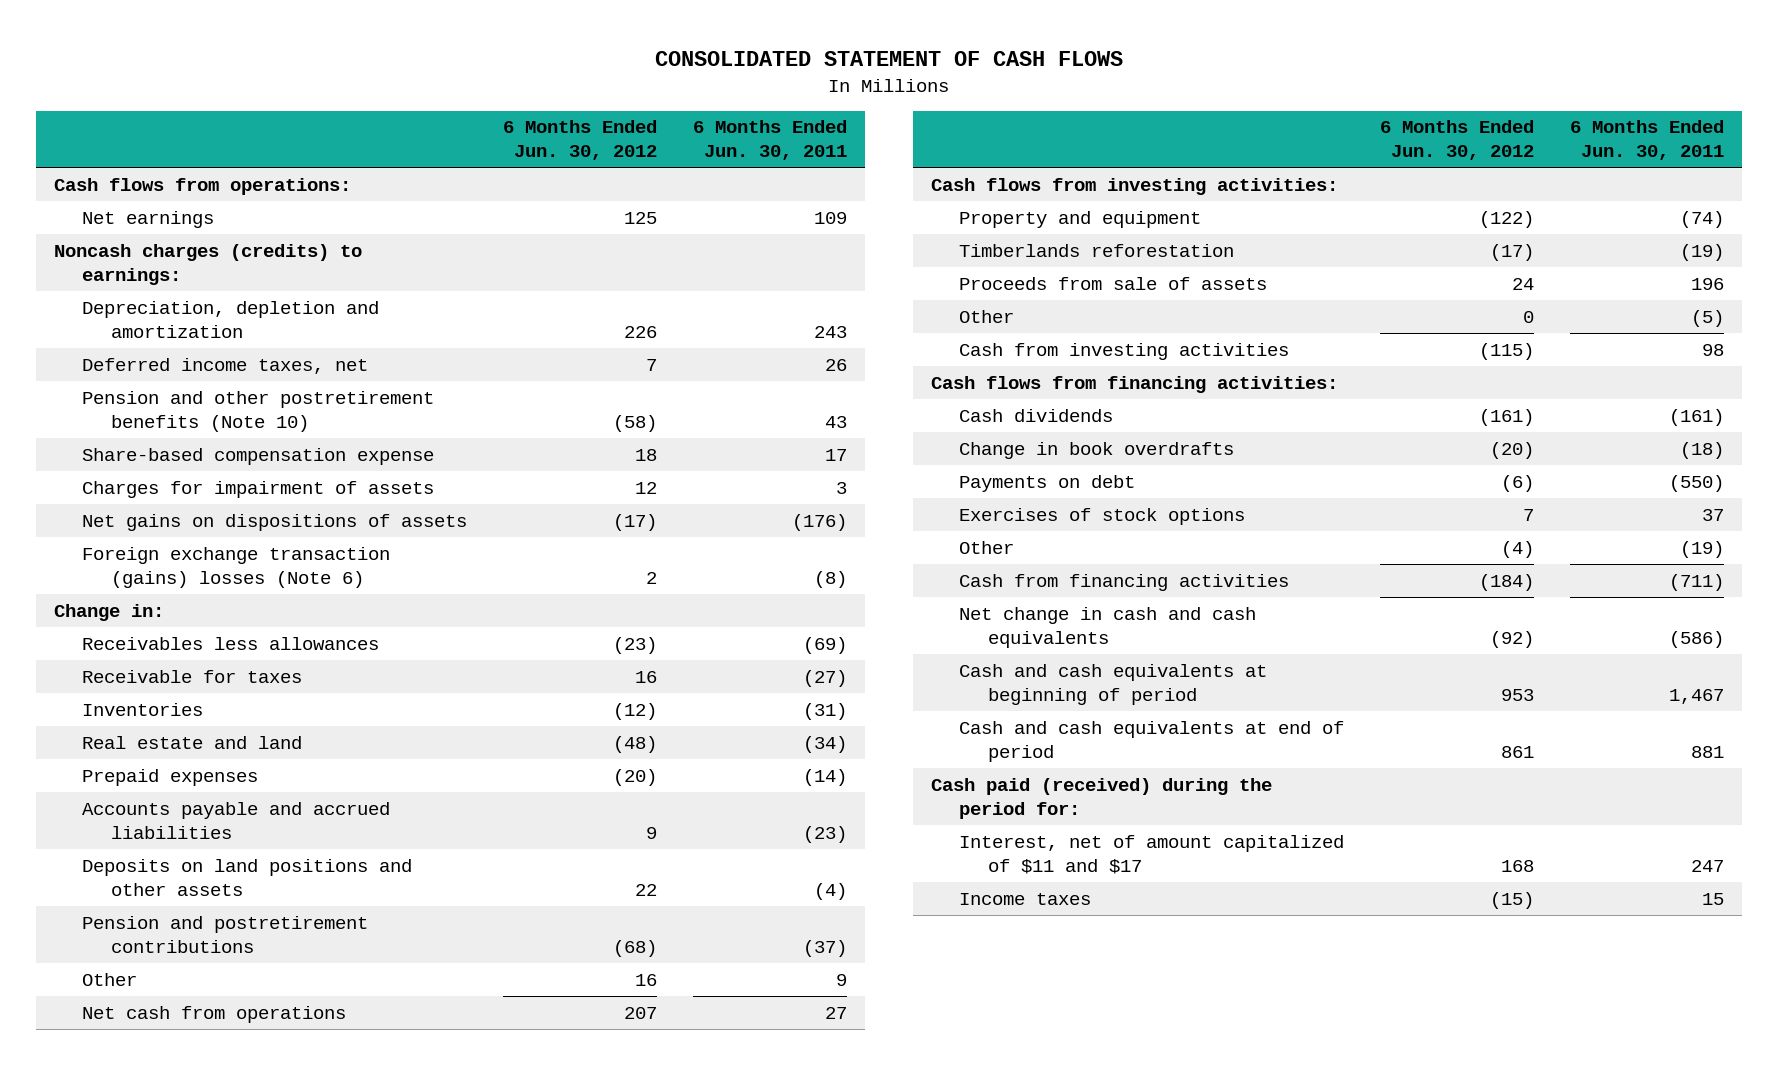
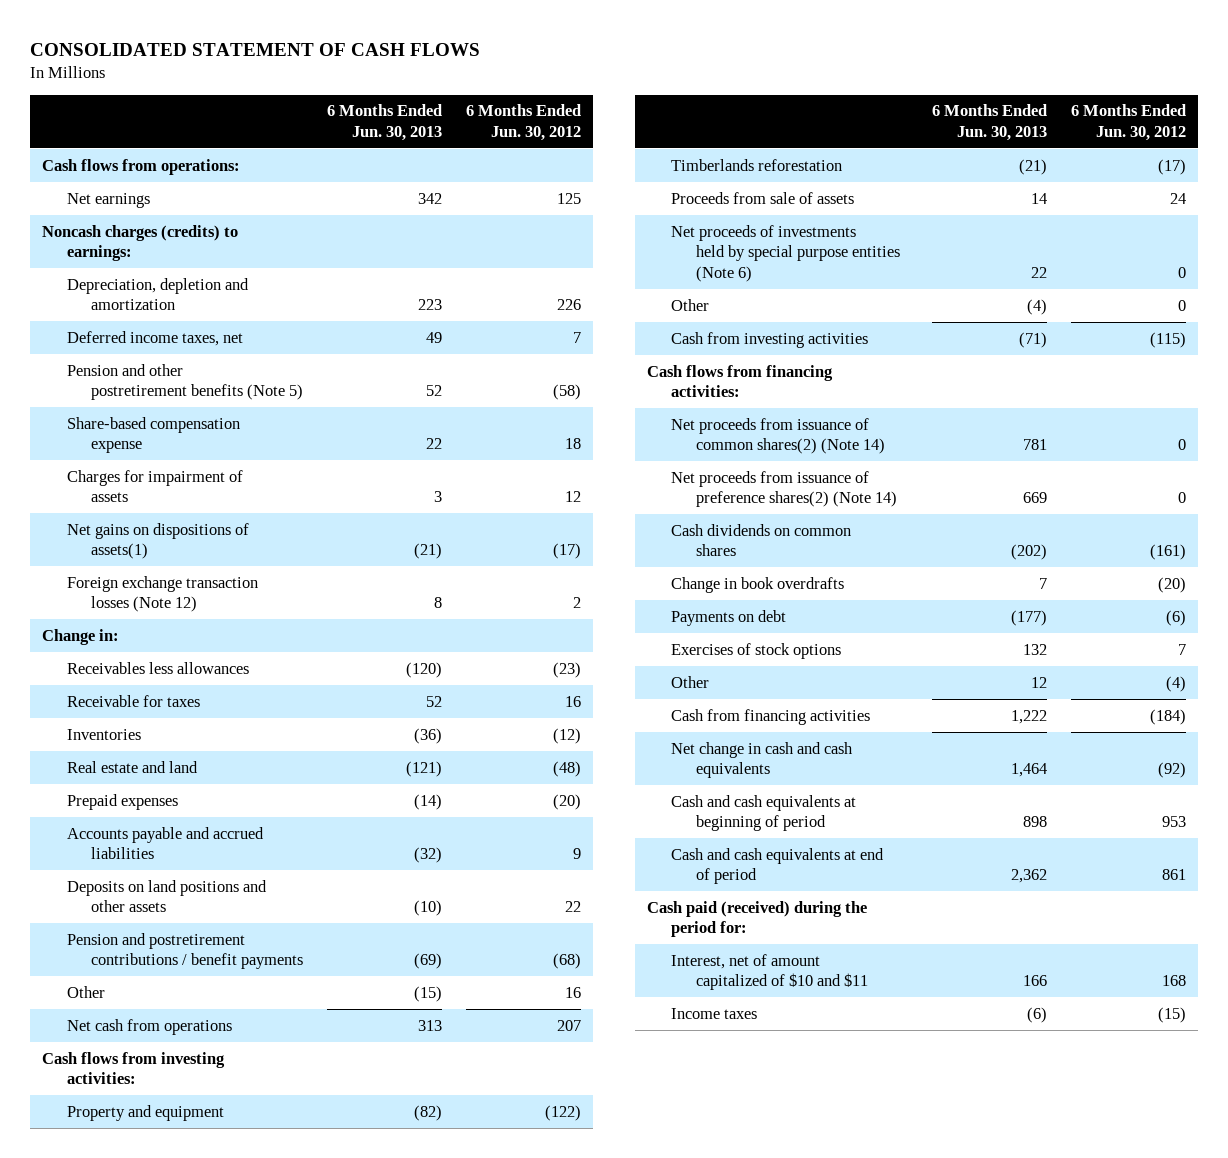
- | 6 Months Ended Jun. 30, 2012 | 6 Months Ended Jun. 30, 2011
+ | 6 Months Ended Jun. 30, 2013 | 6 Months Ended Jun. 30, 2012
- Pension and other postretirement benefits (Note 10) | (58) | 43
+ Pension and other postretirement benefits (Note 5) | 52 | (58)
- Net gains on dispositions of assets | (17) | (176)
- Foreign exchange transaction (gains) losses (Note 6) | 2 | (8)
+ Net gains on dispositions of assets(1) | (21) | (17)
+ Foreign exchange transaction losses (Note 12) | 8 | 2
- Pension and postretirement contributions | (68) | (37)
+ Pension and postretirement contributions / benefit payments | (69) | (68)
+ Net proceeds of investments held by special purpose entities (Note 6) | 22 | 0
- Cash dividends | (161) | (161)
+ Net proceeds from issuance of common shares(2) (Note 14) | 781 | 0
+ Net proceeds from issuance of preference shares(2) (Note 14) | 669 | 0
+ Cash dividends on common shares | (202) | (161)
- Interest, net of amount capitalized of $11 and $17 | 168 | 247
+ Interest, net of amount capitalized of $10 and $11 | 166 | 168

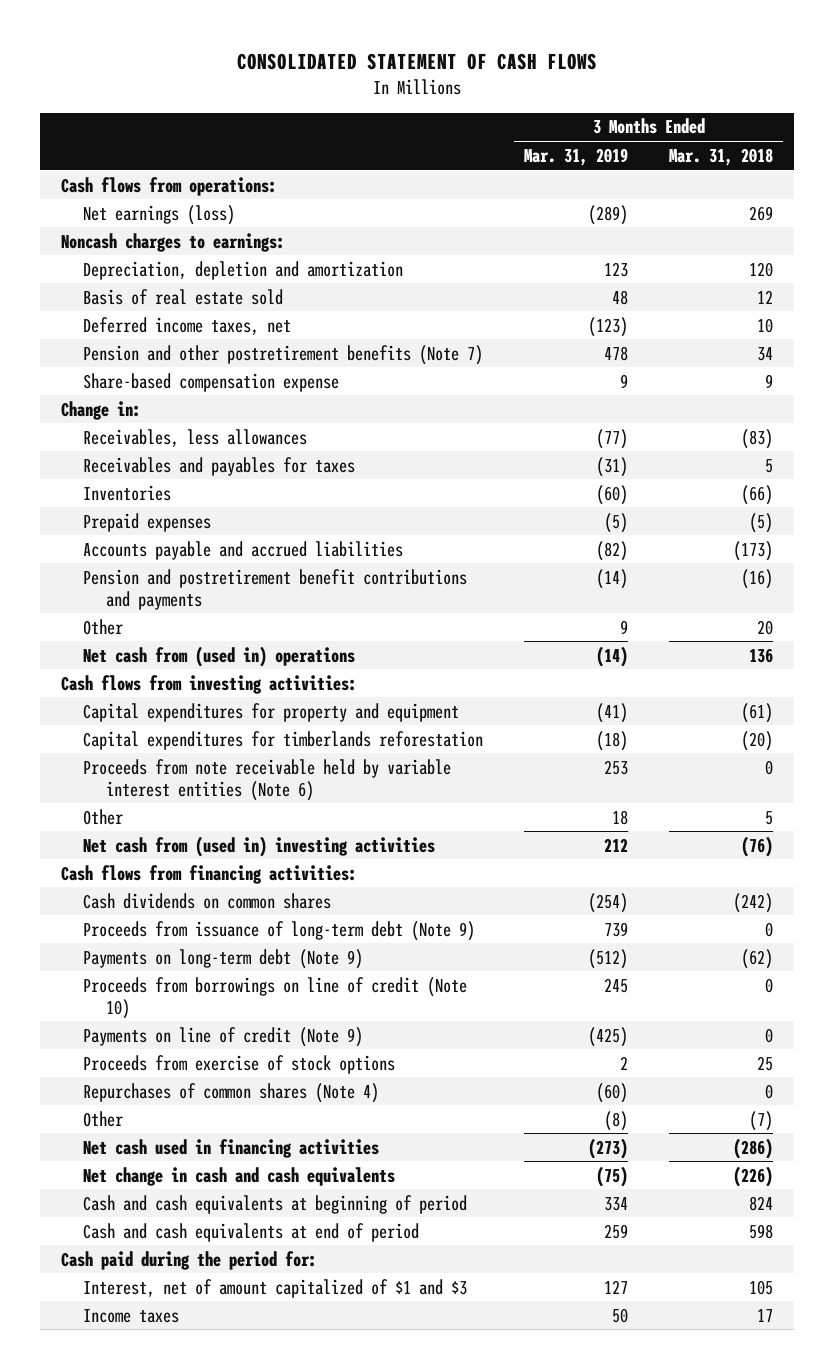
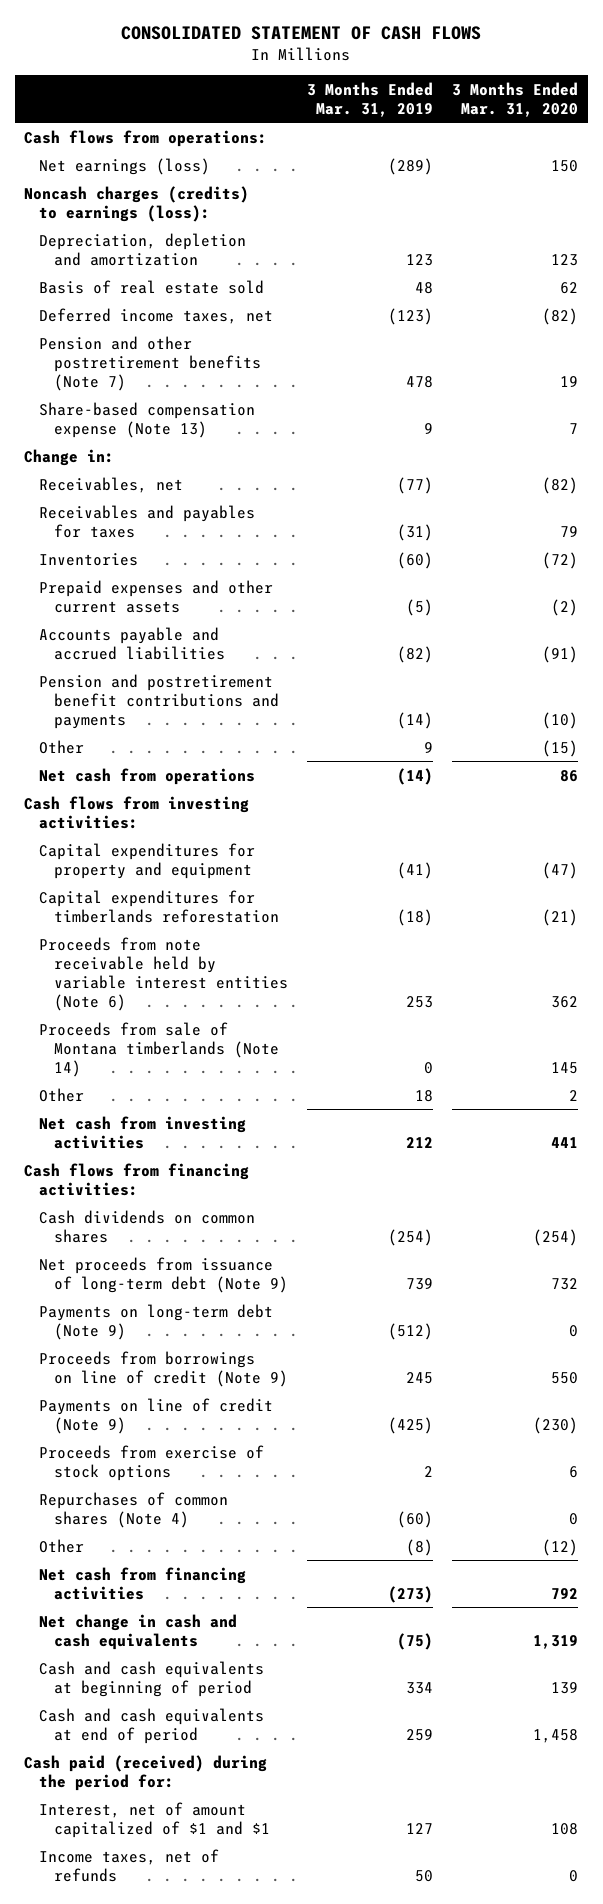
- | 3 Months Ended Mar. 31, 2019 | 3 Months Ended Mar. 31, 2018
+ | 3 Months Ended Mar. 31, 2019 | 3 Months Ended Mar. 31, 2020
- Noncash charges to earnings:
+ Noncash charges (credits) to earnings (loss):
- Share-based compensation expense | 9 | 9
+ Share-based compensation expense (Note 13) | 9 | 7
- Receivables, less allowances | (77) | (83)
+ Receivables, net | (77) | (82)
- Prepaid expenses | (5) | (5)
+ Prepaid expenses and other current assets | (5) | (2)
- Net cash from (used in) operations | (14) | 136
+ Net cash from operations | (14) | 86
+ Proceeds from sale of Montana timberlands (Note 14) | 0 | 145
- Net cash from (used in) investing activities | 212 | (76)
+ Net cash from investing activities | 212 | 441
- Proceeds from issuance of long-term debt (Note 9) | 739 | 0
+ Net proceeds from issuance of long-term debt (Note 9) | 739 | 732
- Proceeds from borrowings on line of credit (Note 10) | 245 | 0
+ Proceeds from borrowings on line of credit (Note 9) | 245 | 550
- Net cash used in financing activities | (273) | (286)
+ Net cash from financing activities | (273) | 792
- Cash paid during the period for:
- Interest, net of amount capitalized of $1 and $3 | 127 | 105
- Income taxes | 50 | 17
+ Cash paid (received) during the period for:
+ Interest, net of amount capitalized of $1 and $1 | 127 | 108
+ Income taxes, net of refunds | 50 | 0

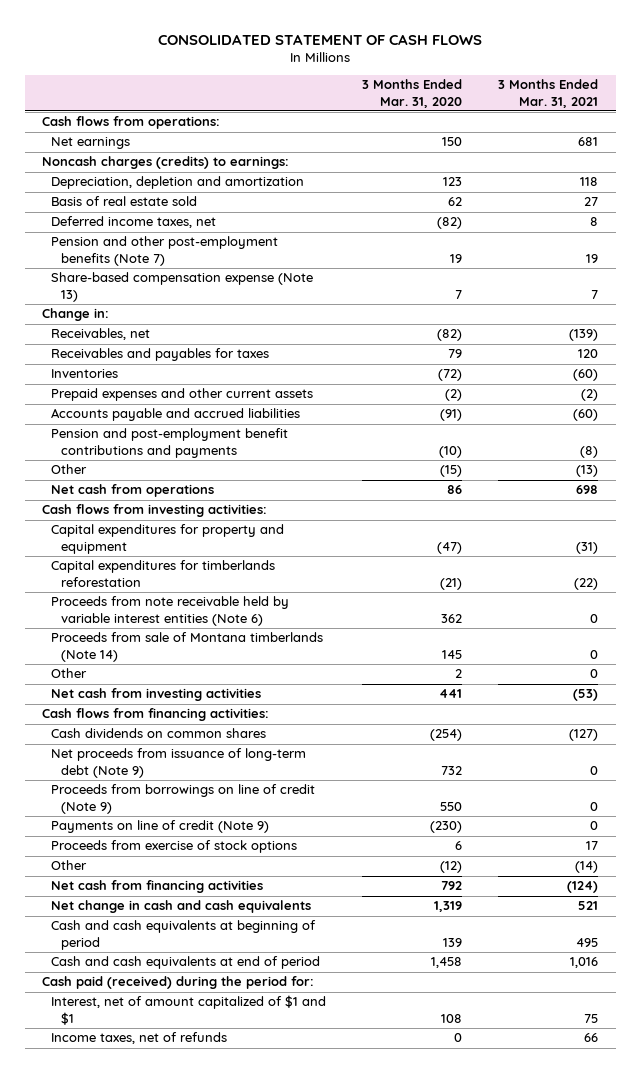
- | 3 Months Ended Mar. 31, 2019 | 3 Months Ended Mar. 31, 2020
+ | 3 Months Ended Mar. 31, 2020 | 3 Months Ended Mar. 31, 2021
- Net earnings (loss) | (289) | 150
- Noncash charges (credits) to earnings (loss):
+ Net earnings | 150 | 681
+ Noncash charges (credits) to earnings:
- Pension and other postretirement benefits (Note 7) | 478 | 19
+ Pension and other post-employment benefits (Note 7) | 19 | 19
- Pension and postretirement benefit contributions and payments | (14) | (10)
+ Pension and post-employment benefit contributions and payments | (10) | (8)
- Payments on long-term debt (Note 9) | (512) | 0
- Repurchases of common shares (Note 4) | (60) | 0

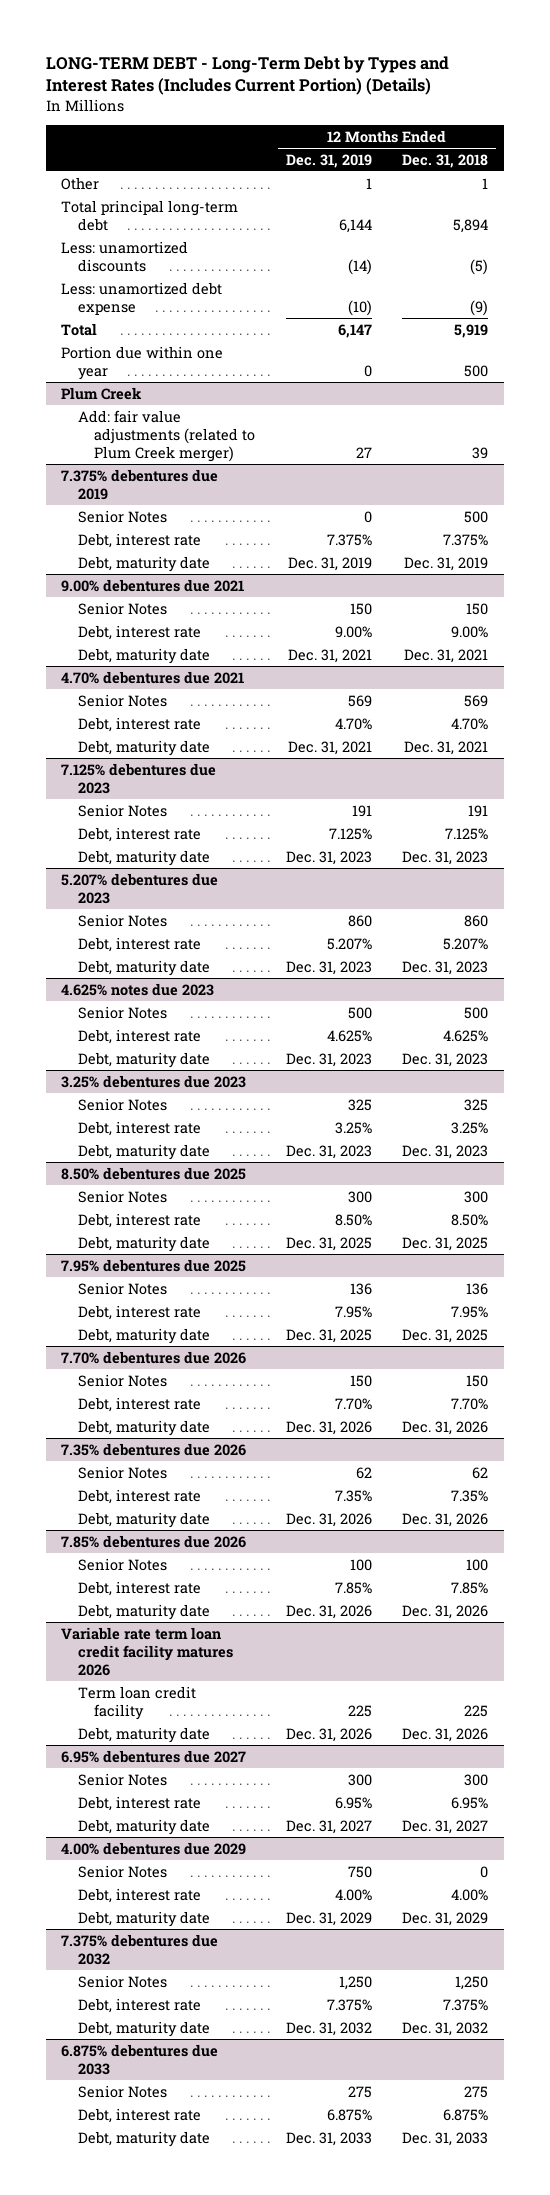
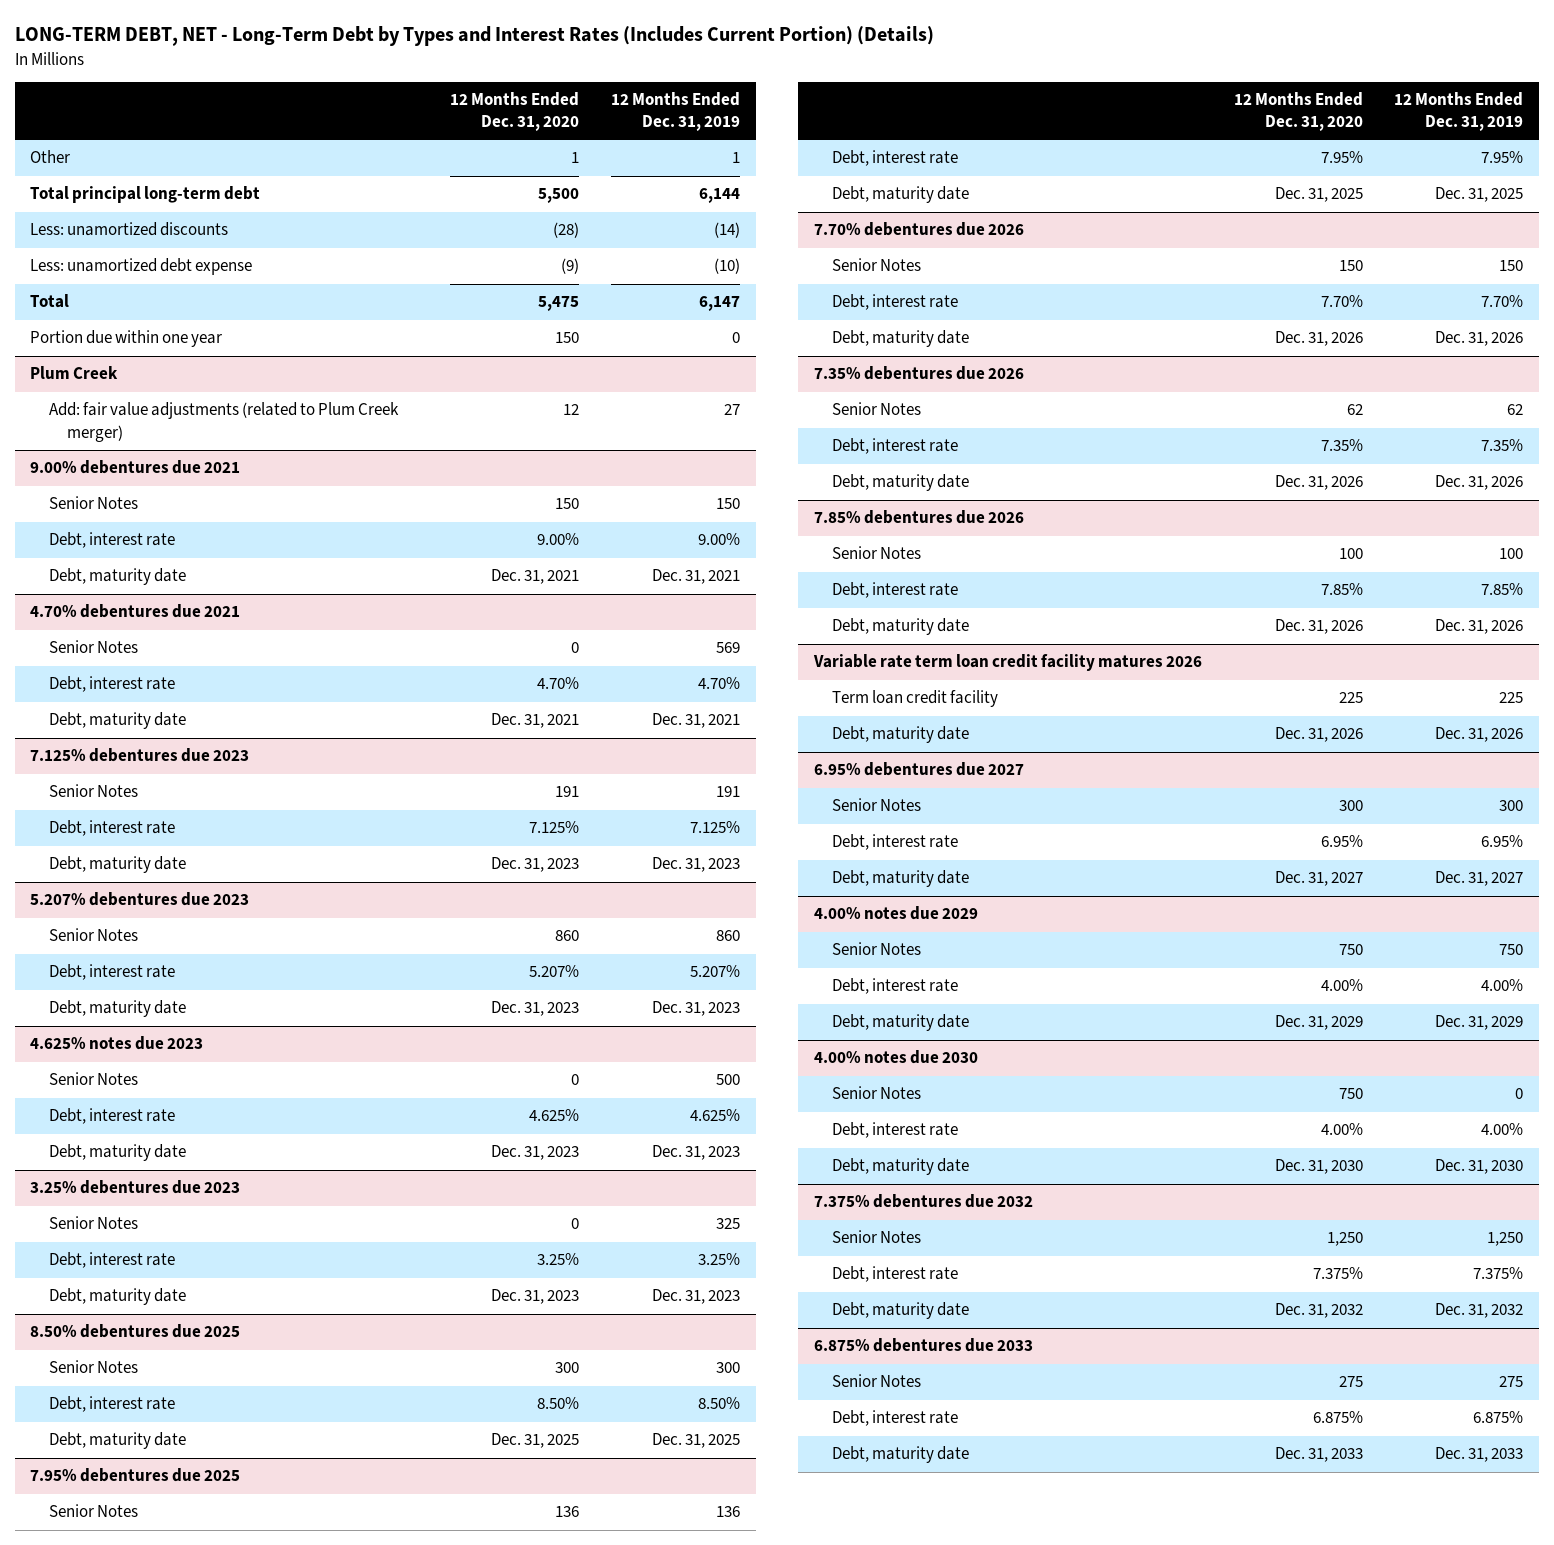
- LONG-TERM DEBT - Long-Term Debt by Types and Interest Rates (Includes Current Portion) (Details)
+ LONG-TERM DEBT, NET - Long-Term Debt by Types and Interest Rates (Includes Current Portion) (Details)
- | 12 Months Ended Dec. 31, 2019 | 12 Months Ended Dec. 31, 2018
+ | 12 Months Ended Dec. 31, 2020 | 12 Months Ended Dec. 31, 2019
- 7.375% debentures due 2019
- Senior Notes | 0 | 500
- Debt, interest rate | 7.375% | 7.375%
- Debt, maturity date | Dec. 31, 2019 | Dec. 31, 2019
- 4.00% debentures due 2029
+ 4.00% notes due 2029
+ 4.00% notes due 2030
+ Senior Notes | 750 | 0
+ Debt, interest rate | 4.00% | 4.00%
+ Debt, maturity date | Dec. 31, 2030 | Dec. 31, 2030

